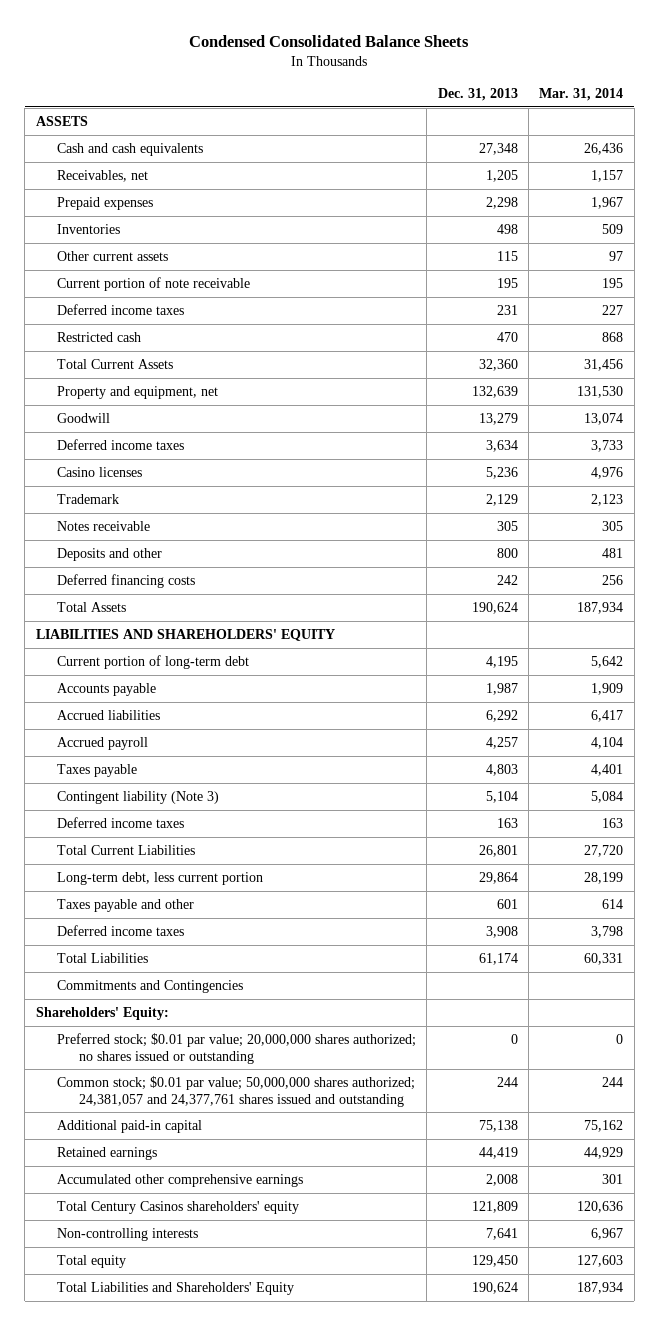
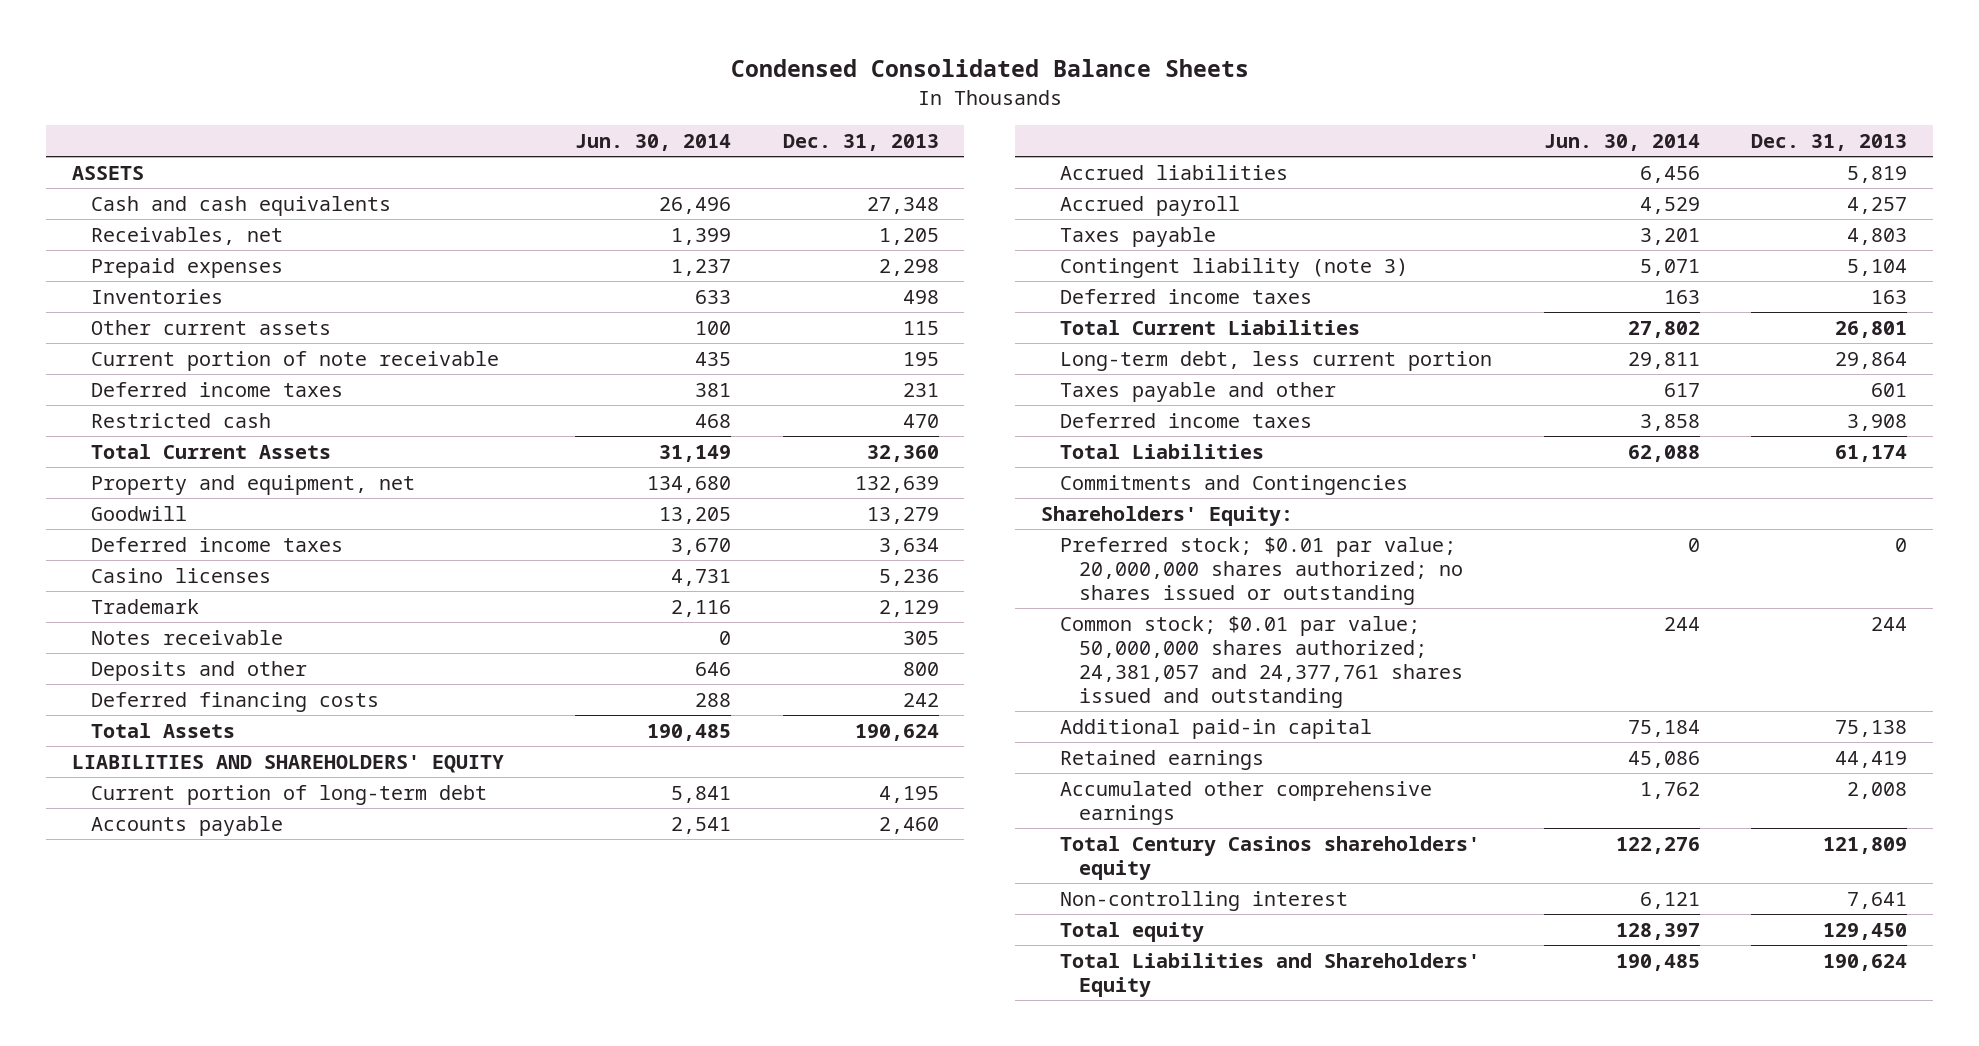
- | Dec. 31, 2013 | Mar. 31, 2014
+ | Jun. 30, 2014 | Dec. 31, 2013
- Accounts payable | 1,987 | 1,909
- Accrued liabilities | 6,292 | 6,417
+ Accounts payable | 2,541 | 2,460
+ Accrued liabilities | 6,456 | 5,819
- Contingent liability (Note 3) | 5,104 | 5,084
+ Contingent liability (note 3) | 5,071 | 5,104
- Non-controlling interests | 7,641 | 6,967
+ Non-controlling interest | 6,121 | 7,641

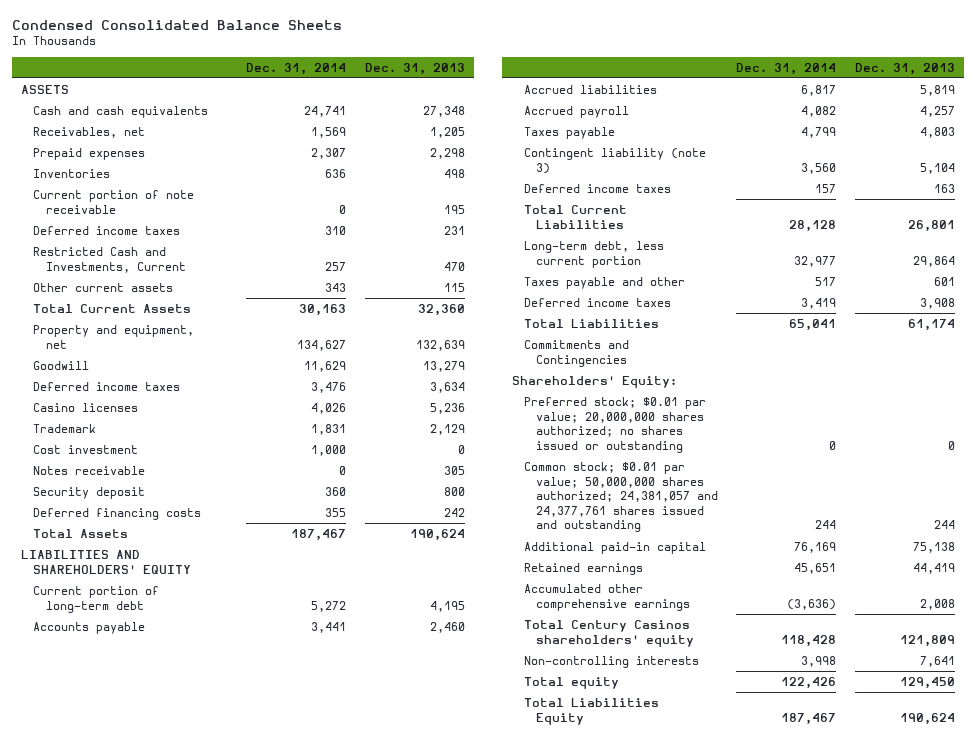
- | Jun. 30, 2014 | Dec. 31, 2013
+ | Dec. 31, 2014 | Dec. 31, 2013
- Restricted cash | 468 | 470
+ Restricted Cash and Investments, Current | 257 | 470
moved down: Other current assets | 343 | 115
+ Cost investment | 1,000 | 0
- Deposits and other | 646 | 800
+ Security deposit | 360 | 800
- Non-controlling interest | 6,121 | 7,641
+ Non-controlling interests | 3,998 | 7,641
- Total Liabilities and Shareholders' Equity | 190,485 | 190,624
+ Total Liabilities Equity | 187,467 | 190,624

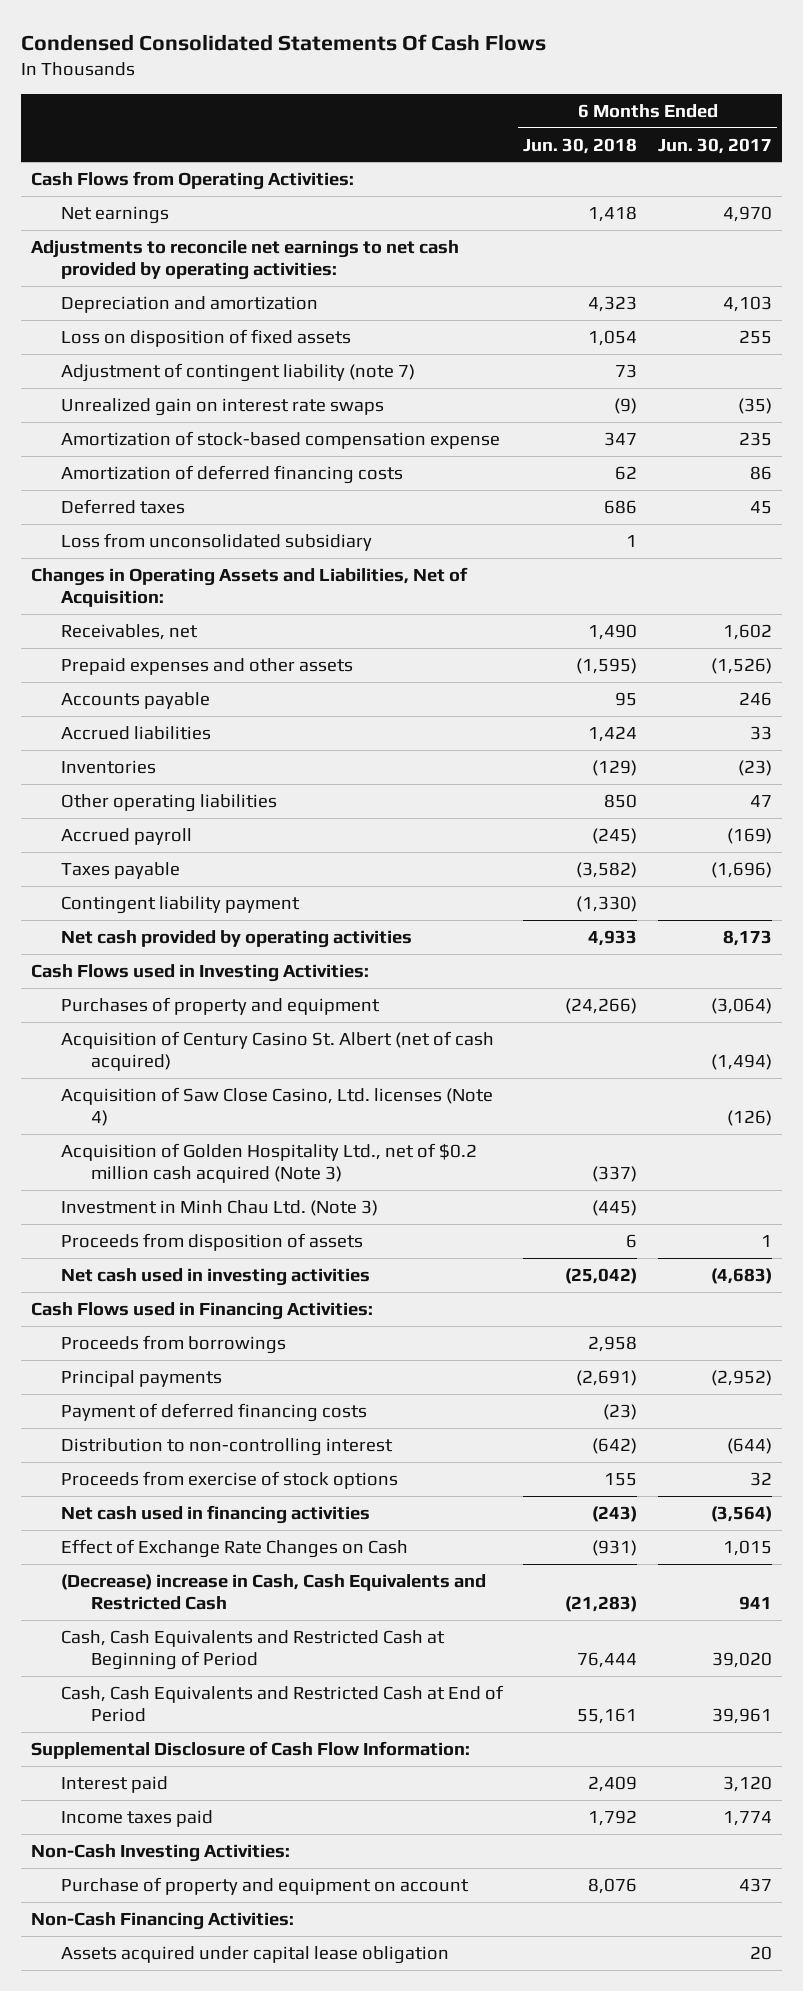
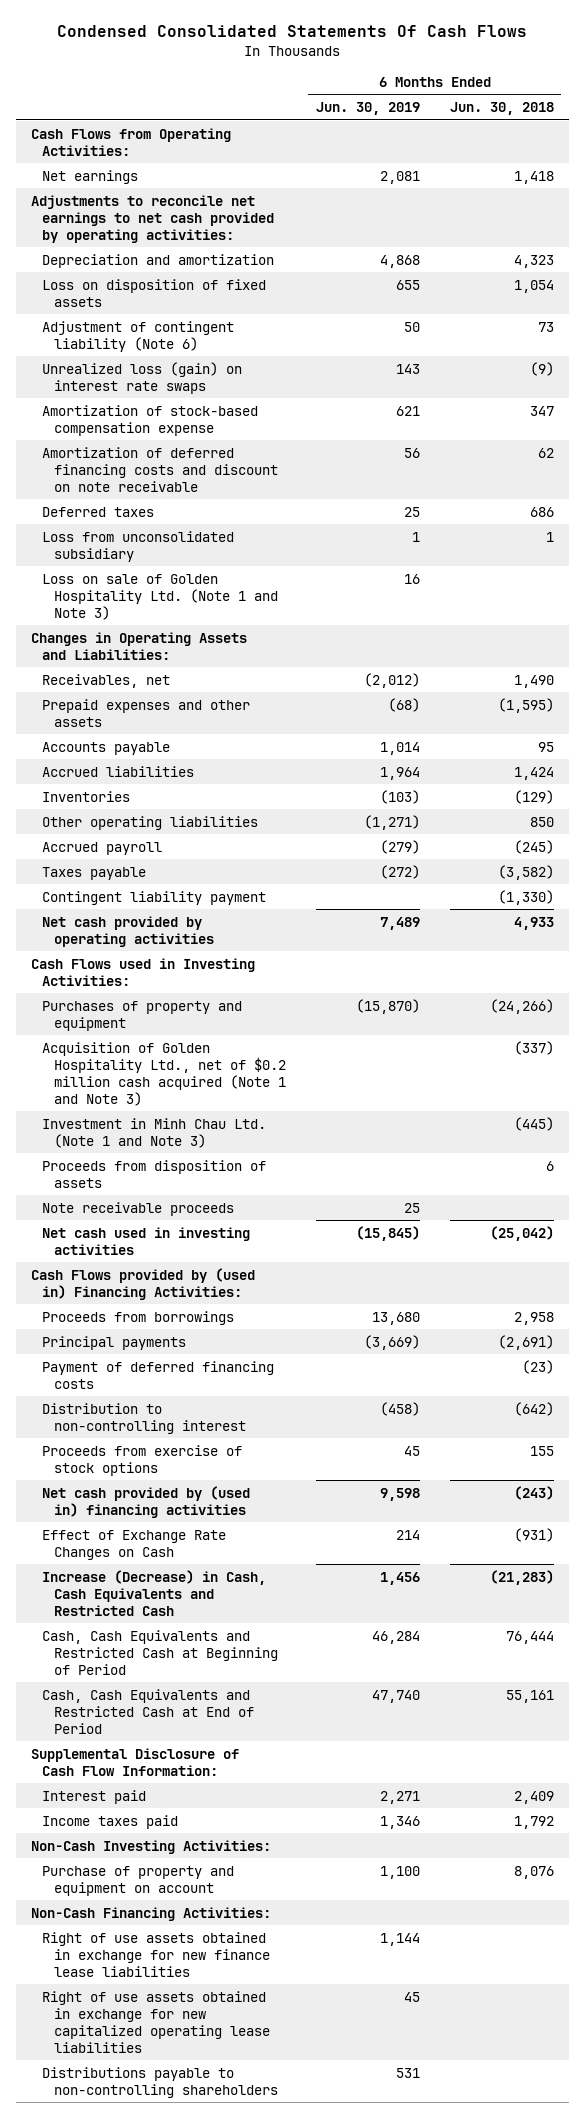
- | 6 Months Ended Jun. 30, 2018 | 6 Months Ended Jun. 30, 2017
+ | 6 Months Ended Jun. 30, 2019 | 6 Months Ended Jun. 30, 2018
- Adjustment of contingent liability (note 7) | 73 |
- Unrealized gain on interest rate swaps | (9) | (35)
+ Adjustment of contingent liability (Note 6) | 50 | 73
+ Unrealized loss (gain) on interest rate swaps | 143 | (9)
- Amortization of deferred financing costs | 62 | 86
+ Amortization of deferred financing costs and discount on note receivable | 56 | 62
- Changes in Operating Assets and Liabilities, Net of Acquisition:
+ Loss on sale of Golden Hospitality Ltd. (Note 1 and Note 3) | 16 |
+ Changes in Operating Assets and Liabilities:
- Acquisition of Century Casino St. Albert (net of cash acquired) | | (1,494)
- Acquisition of Saw Close Casino, Ltd. licenses (Note 4) | | (126)
- Acquisition of Golden Hospitality Ltd., net of $0.2 million cash acquired (Note 3) | (337) |
- Investment in Minh Chau Ltd. (Note 3) | (445) |
+ Acquisition of Golden Hospitality Ltd., net of $0.2 million cash acquired (Note 1 and Note 3) | | (337)
+ Investment in Minh Chau Ltd. (Note 1 and Note 3) | | (445)
+ Note receivable proceeds | 25 |
- Cash Flows used in Financing Activities:
+ Cash Flows provided by (used in) Financing Activities:
- Net cash used in financing activities | (243) | (3,564)
+ Net cash provided by (used in) financing activities | 9,598 | (243)
- (Decrease) increase in Cash, Cash Equivalents and Restricted Cash | (21,283) | 941
+ Increase (Decrease) in Cash, Cash Equivalents and Restricted Cash | 1,456 | (21,283)
- Assets acquired under capital lease obligation | | 20
+ Right of use assets obtained in exchange for new finance lease liabilities | 1,144 |
+ Right of use assets obtained in exchange for new capitalized operating lease liabilities | 45 |
+ Distributions payable to non-controlling shareholders | 531 |

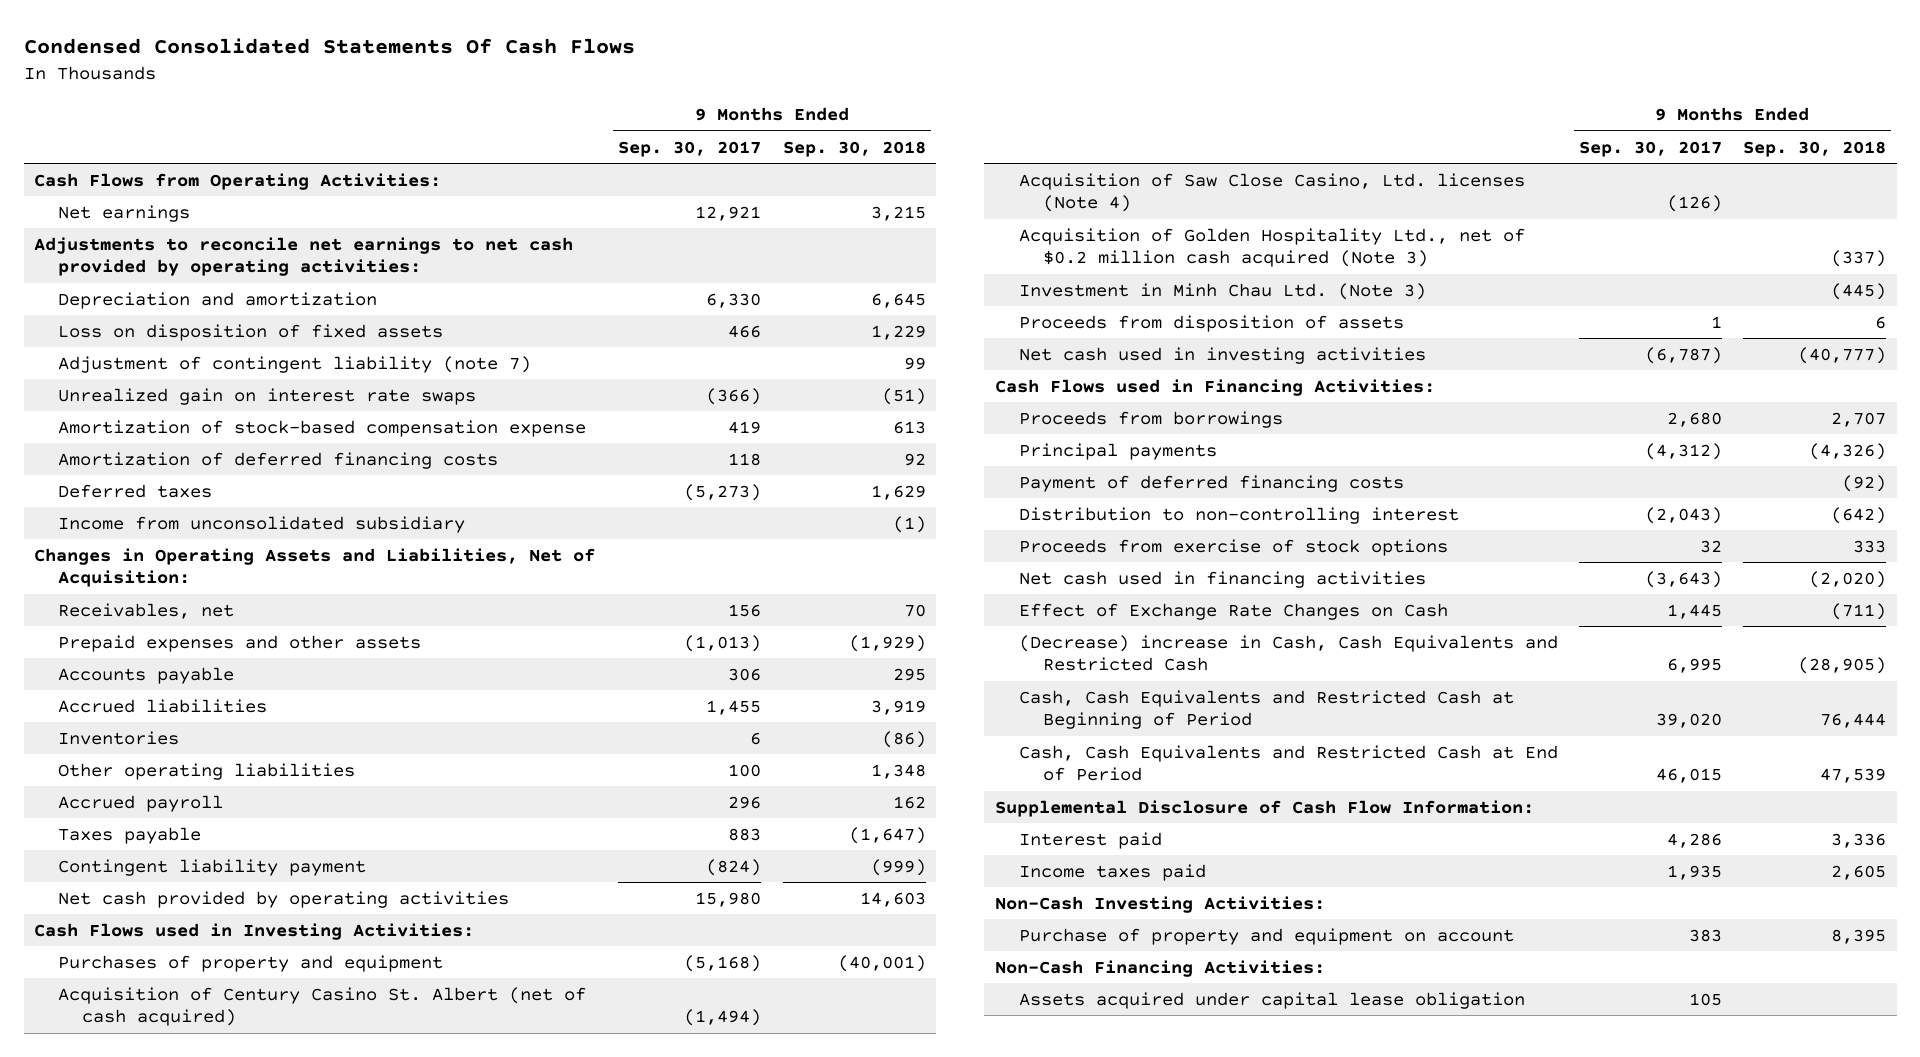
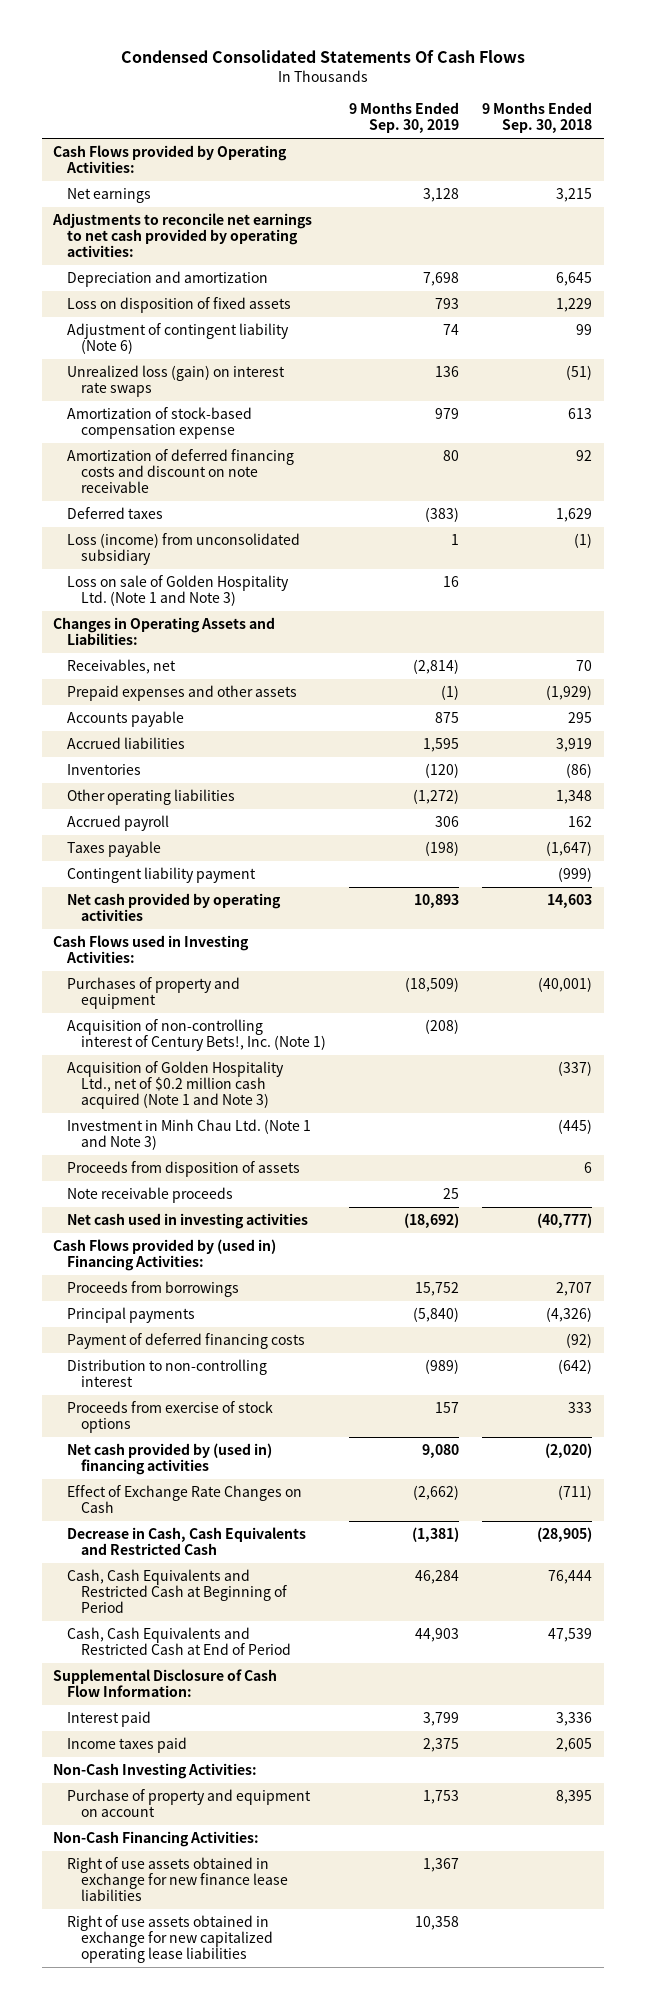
- | 9 Months Ended Sep. 30, 2017 | 9 Months Ended Sep. 30, 2018
+ | 9 Months Ended Sep. 30, 2019 | 9 Months Ended Sep. 30, 2018
- Cash Flows from Operating Activities:
+ Cash Flows provided by Operating Activities:
- Adjustment of contingent liability (note 7) | | 99
- Unrealized gain on interest rate swaps | (366) | (51)
+ Adjustment of contingent liability (Note 6) | 74 | 99
+ Unrealized loss (gain) on interest rate swaps | 136 | (51)
- Amortization of deferred financing costs | 118 | 92
+ Amortization of deferred financing costs and discount on note receivable | 80 | 92
- Income from unconsolidated subsidiary | | (1)
- Changes in Operating Assets and Liabilities, Net of Acquisition:
+ Loss (income) from unconsolidated subsidiary | 1 | (1)
+ Loss on sale of Golden Hospitality Ltd. (Note 1 and Note 3) | 16 |
+ Changes in Operating Assets and Liabilities:
- Acquisition of Century Casino St. Albert (net of cash acquired) | (1,494) |
- Acquisition of Saw Close Casino, Ltd. licenses (Note 4) | (126) |
- Acquisition of Golden Hospitality Ltd., net of $0.2 million cash acquired (Note 3) | | (337)
- Investment in Minh Chau Ltd. (Note 3) | | (445)
+ Acquisition of non-controlling interest of Century Bets!, Inc. (Note 1) | (208) |
+ Acquisition of Golden Hospitality Ltd., net of $0.2 million cash acquired (Note 1 and Note 3) | | (337)
+ Investment in Minh Chau Ltd. (Note 1 and Note 3) | | (445)
+ Note receivable proceeds | 25 |
- Cash Flows used in Financing Activities:
+ Cash Flows provided by (used in) Financing Activities:
- Net cash used in financing activities | (3,643) | (2,020)
+ Net cash provided by (used in) financing activities | 9,080 | (2,020)
- (Decrease) increase in Cash, Cash Equivalents and Restricted Cash | 6,995 | (28,905)
+ Decrease in Cash, Cash Equivalents and Restricted Cash | (1,381) | (28,905)
- Assets acquired under capital lease obligation | 105 |
+ Right of use assets obtained in exchange for new finance lease liabilities | 1,367 |
+ Right of use assets obtained in exchange for new capitalized operating lease liabilities | 10,358 |

